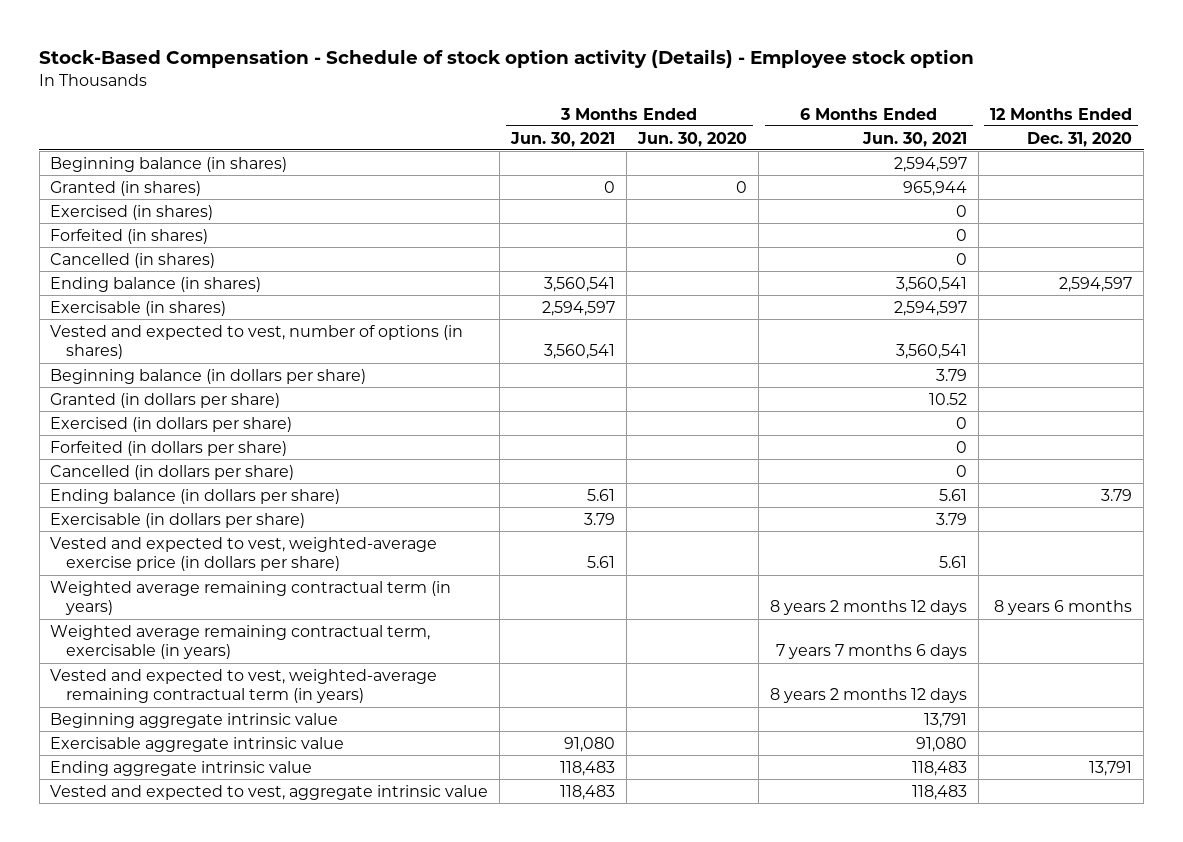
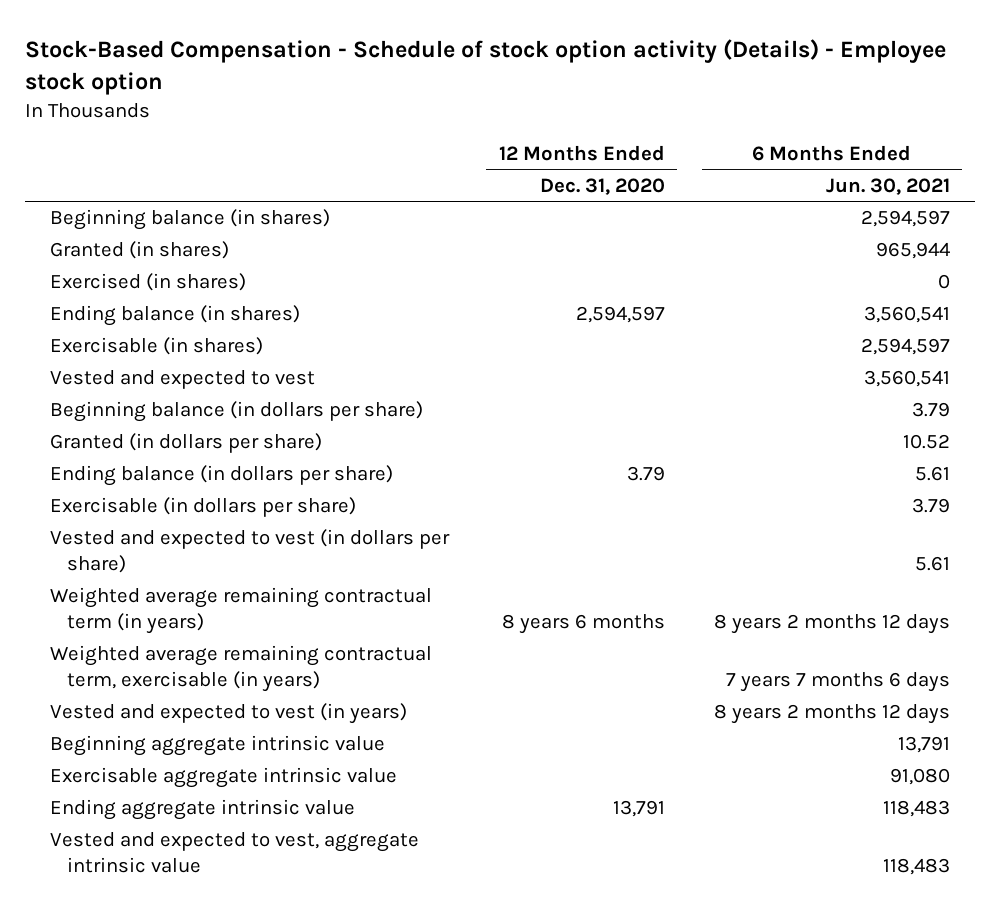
- | 3 Months Ended Jun. 30, 2021 | 3 Months Ended Jun. 30, 2020 | 6 Months Ended Jun. 30, 2021 | 12 Months Ended Dec. 31, 2020
+ | 12 Months Ended Dec. 31, 2020 | 6 Months Ended Jun. 30, 2021
- Forfeited (in shares) | | | 0 |
- Cancelled (in shares) | | | 0 |
- Vested and expected to vest, number of options (in shares) | 3,560,541 | | 3,560,541 |
+ Vested and expected to vest | | 3,560,541
- Exercised (in dollars per share) | | | 0 |
- Forfeited (in dollars per share) | | | 0 |
- Cancelled (in dollars per share) | | | 0 |
- Vested and expected to vest, weighted-average exercise price (in dollars per share) | 5.61 | | 5.61 |
+ Vested and expected to vest (in dollars per share) | | 5.61
- Vested and expected to vest, weighted-average remaining contractual term (in years) | | | 8 years 2 months 12 days |
+ Vested and expected to vest (in years) | | 8 years 2 months 12 days

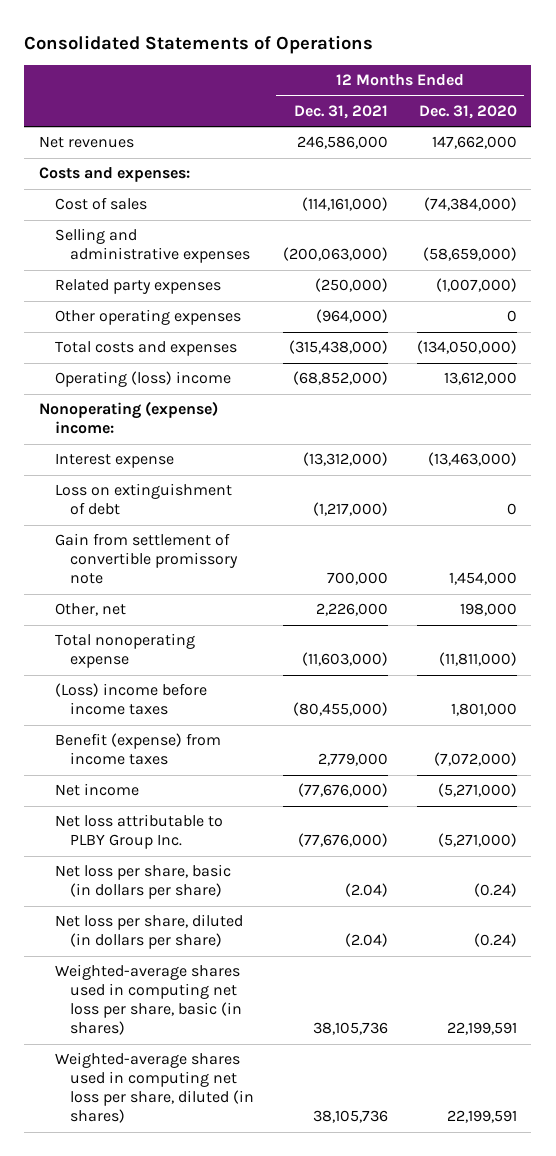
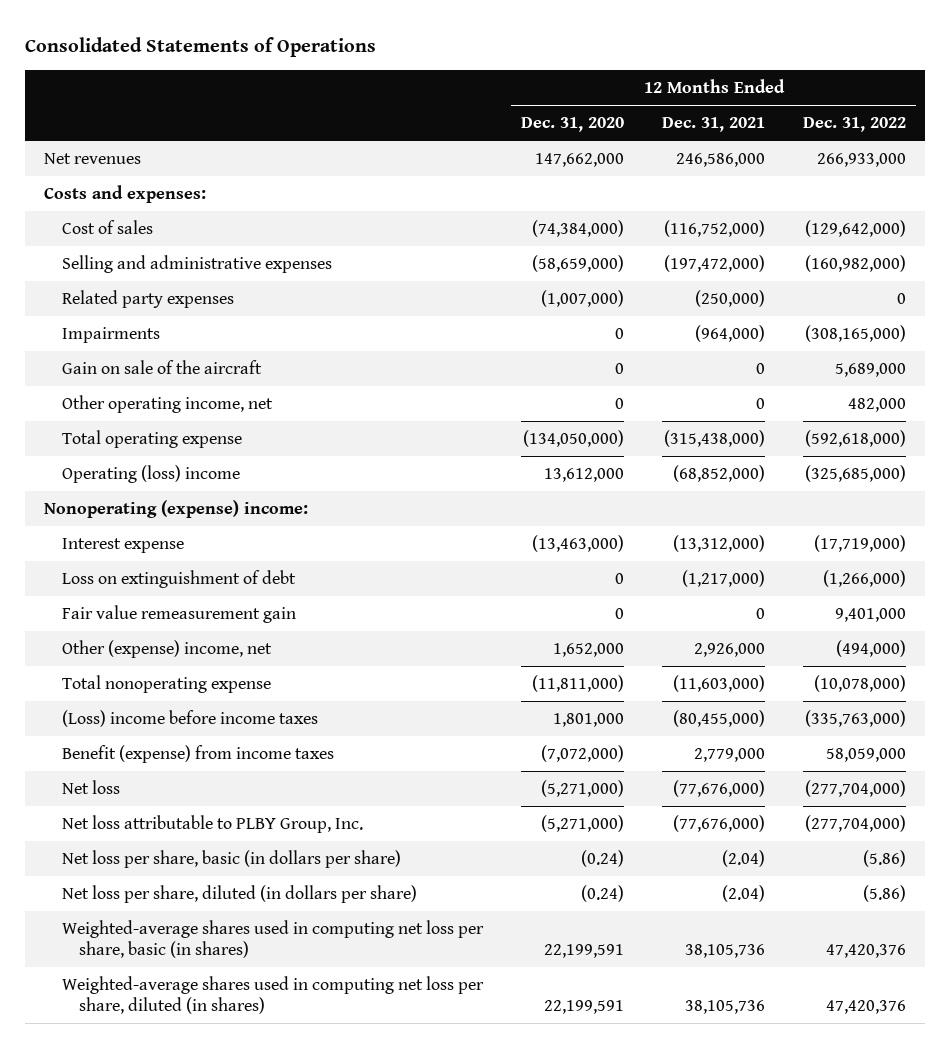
- | 12 Months Ended Dec. 31, 2021 | 12 Months Ended Dec. 31, 2020
+ | 12 Months Ended Dec. 31, 2020 | 12 Months Ended Dec. 31, 2021 | 12 Months Ended Dec. 31, 2022
- Cost of sales | (114,161,000) | (74,384,000)
- Selling and administrative expenses | (200,063,000) | (58,659,000)
+ Cost of sales | (74,384,000) | (116,752,000) | (129,642,000)
+ Selling and administrative expenses | (58,659,000) | (197,472,000) | (160,982,000)
- Other operating expenses | (964,000) | 0
- Total costs and expenses | (315,438,000) | (134,050,000)
+ Impairments | 0 | (964,000) | (308,165,000)
+ Gain on sale of the aircraft | 0 | 0 | 5,689,000
+ Other operating income, net | 0 | 0 | 482,000
+ Total operating expense | (134,050,000) | (315,438,000) | (592,618,000)
- Gain from settlement of convertible promissory note | 700,000 | 1,454,000
- Other, net | 2,226,000 | 198,000
+ Fair value remeasurement gain | 0 | 0 | 9,401,000
+ Other (expense) income, net | 1,652,000 | 2,926,000 | (494,000)
- Net income | (77,676,000) | (5,271,000)
- Net loss attributable to PLBY Group Inc. | (77,676,000) | (5,271,000)
+ Net loss | (5,271,000) | (77,676,000) | (277,704,000)
+ Net loss attributable to PLBY Group, Inc. | (5,271,000) | (77,676,000) | (277,704,000)

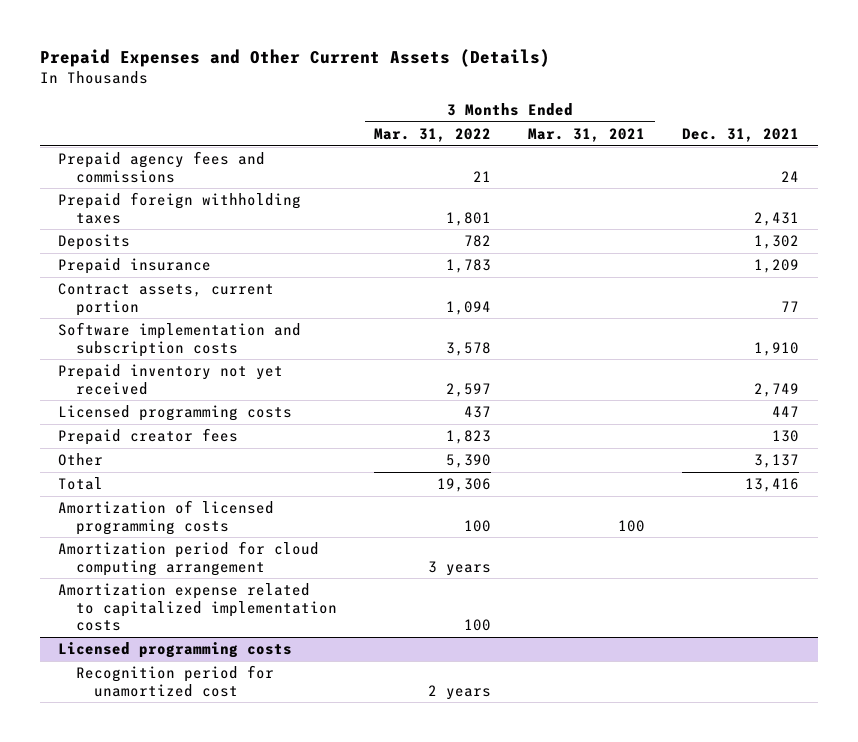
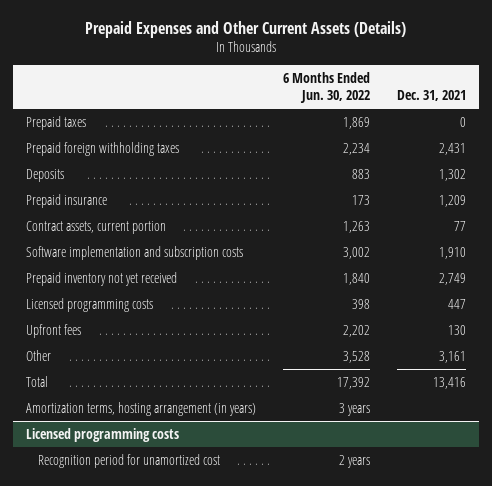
- | 3 Months Ended Mar. 31, 2022 | 3 Months Ended Mar. 31, 2021 | Dec. 31, 2021
+ | 6 Months Ended Jun. 30, 2022 | Dec. 31, 2021
- Prepaid agency fees and commissions | 21 | | 24
+ Prepaid taxes | 1,869 | 0
- Prepaid creator fees | 1,823 | | 130
- Other | 5,390 | | 3,137
+ Upfront fees | 2,202 | 130
+ Other | 3,528 | 3,161
- Amortization of licensed programming costs | 100 | 100 |
- Amortization period for cloud computing arrangement | 3 years | |
- Amortization expense related to capitalized implementation costs | 100 | |
+ Amortization terms, hosting arrangement (in years) | 3 years |

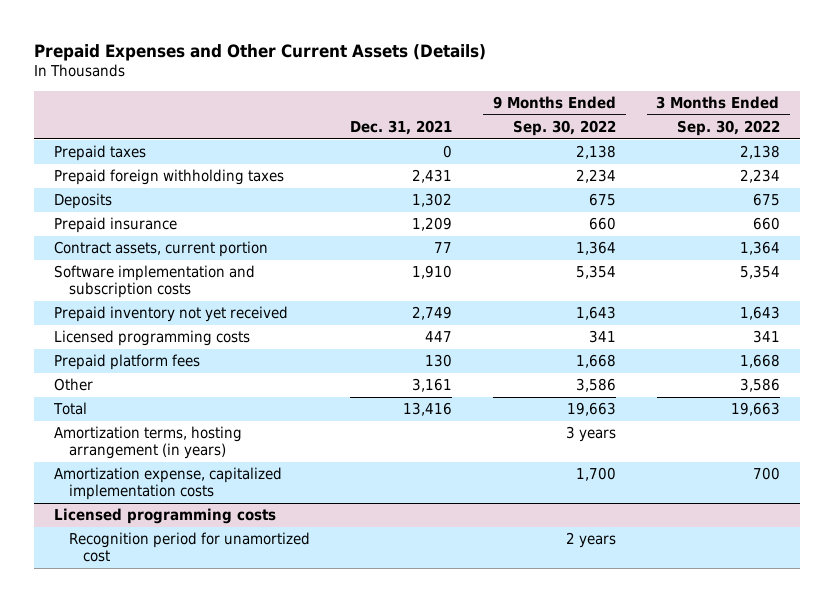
- | 6 Months Ended Jun. 30, 2022 | Dec. 31, 2021
+ | Dec. 31, 2021 | 9 Months Ended Sep. 30, 2022 | 3 Months Ended Sep. 30, 2022
- Upfront fees | 2,202 | 130
+ Prepaid platform fees | 130 | 1,668 | 1,668
+ Amortization expense, capitalized implementation costs | | 1,700 | 700

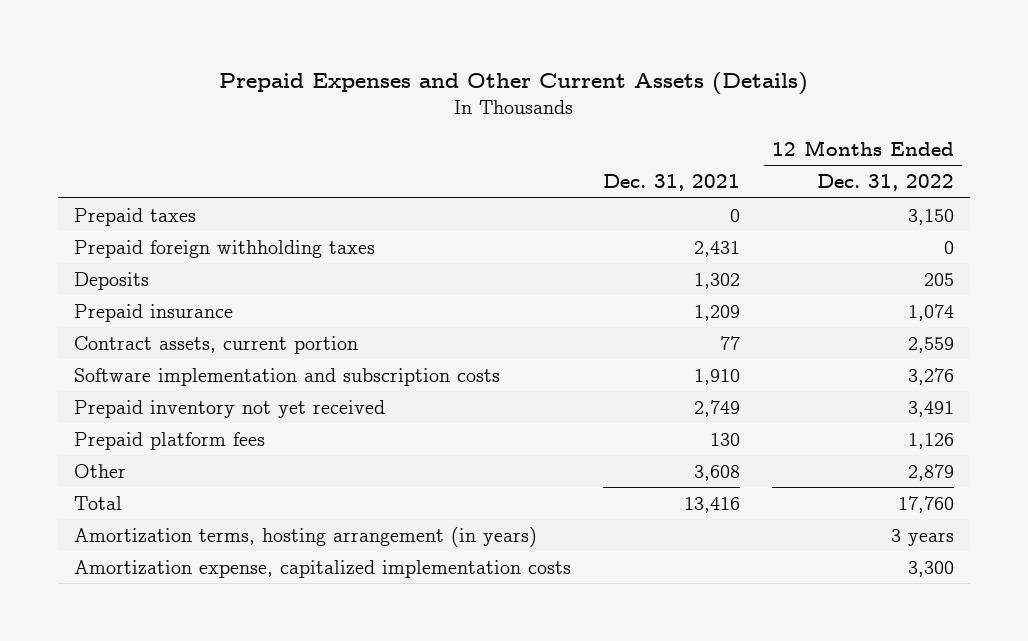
- | Dec. 31, 2021 | 9 Months Ended Sep. 30, 2022 | 3 Months Ended Sep. 30, 2022
+ | Dec. 31, 2021 | 12 Months Ended Dec. 31, 2022
- Licensed programming costs | 447 | 341 | 341
- Other | 3,161 | 3,586 | 3,586
+ Other | 3,608 | 2,879
- Licensed programming costs
- Recognition period for unamortized cost | | 2 years |

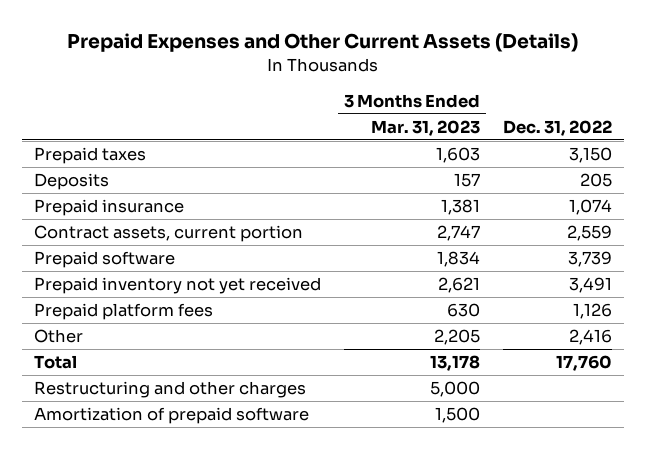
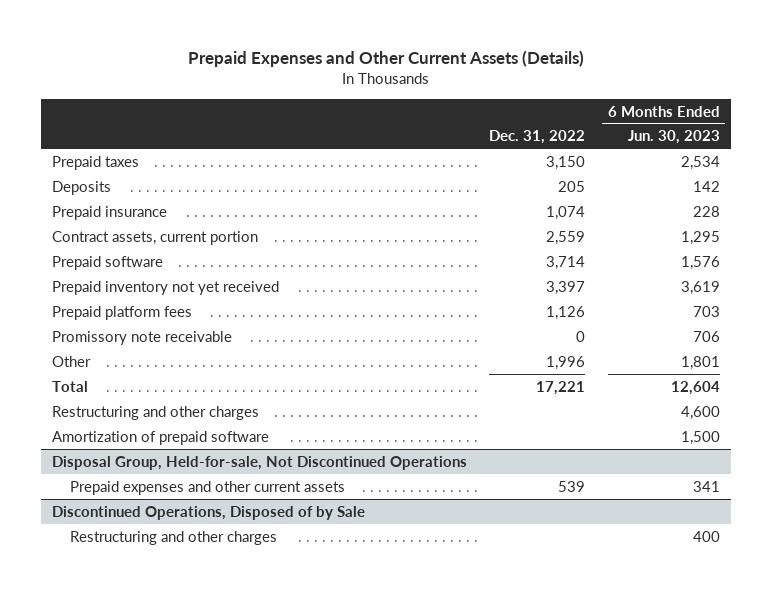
- | 3 Months Ended Mar. 31, 2023 | Dec. 31, 2022
+ | Dec. 31, 2022 | 6 Months Ended Jun. 30, 2023
- Prepaid software | 1,834 | 3,739
- Prepaid inventory not yet received | 2,621 | 3,491
+ Prepaid software | 3,714 | 1,576
+ Prepaid inventory not yet received | 3,397 | 3,619
- Other | 2,205 | 2,416
- Total | 13,178 | 17,760
+ Promissory note receivable | 0 | 706
+ Other | 1,996 | 1,801
+ Total | 17,221 | 12,604
+ Disposal Group, Held-for-sale, Not Discontinued Operations
+ Prepaid expenses and other current assets | 539 | 341
+ Discontinued Operations, Disposed of by Sale
+ Restructuring and other charges | | 400

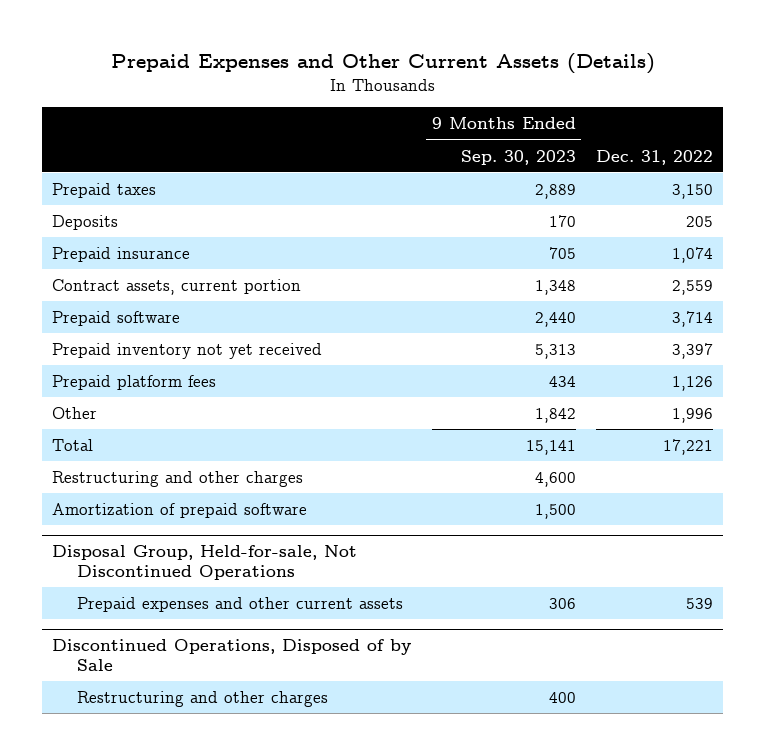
- | Dec. 31, 2022 | 6 Months Ended Jun. 30, 2023
+ | 9 Months Ended Sep. 30, 2023 | Dec. 31, 2022
- Promissory note receivable | 0 | 706

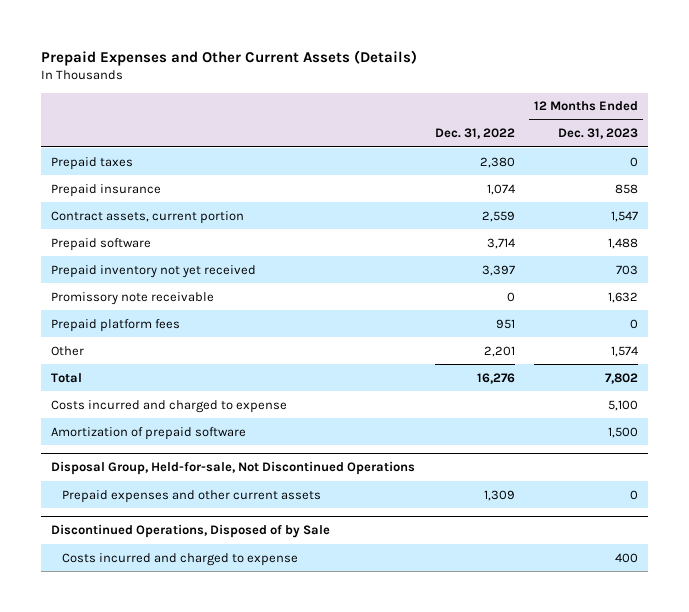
- | 9 Months Ended Sep. 30, 2023 | Dec. 31, 2022
+ | Dec. 31, 2022 | 12 Months Ended Dec. 31, 2023
- Prepaid taxes | 2,889 | 3,150
- Deposits | 170 | 205
+ Prepaid taxes | 2,380 | 0
- Prepaid platform fees | 434 | 1,126
- Other | 1,842 | 1,996
- Total | 15,141 | 17,221
- Restructuring and other charges | 4,600 |
+ Promissory note receivable | 0 | 1,632
+ Prepaid platform fees | 951 | 0
+ Other | 2,201 | 1,574
+ Total | 16,276 | 7,802
+ Costs incurred and charged to expense | | 5,100
@ Disposal Group, Held-for-sale, Not Discontinued Operations
- Prepaid expenses and other current assets | 306 | 539
+ Prepaid expenses and other current assets | 1,309 | 0
@ Discontinued Operations, Disposed of by Sale
- Restructuring and other charges | 400 |
+ Costs incurred and charged to expense | | 400

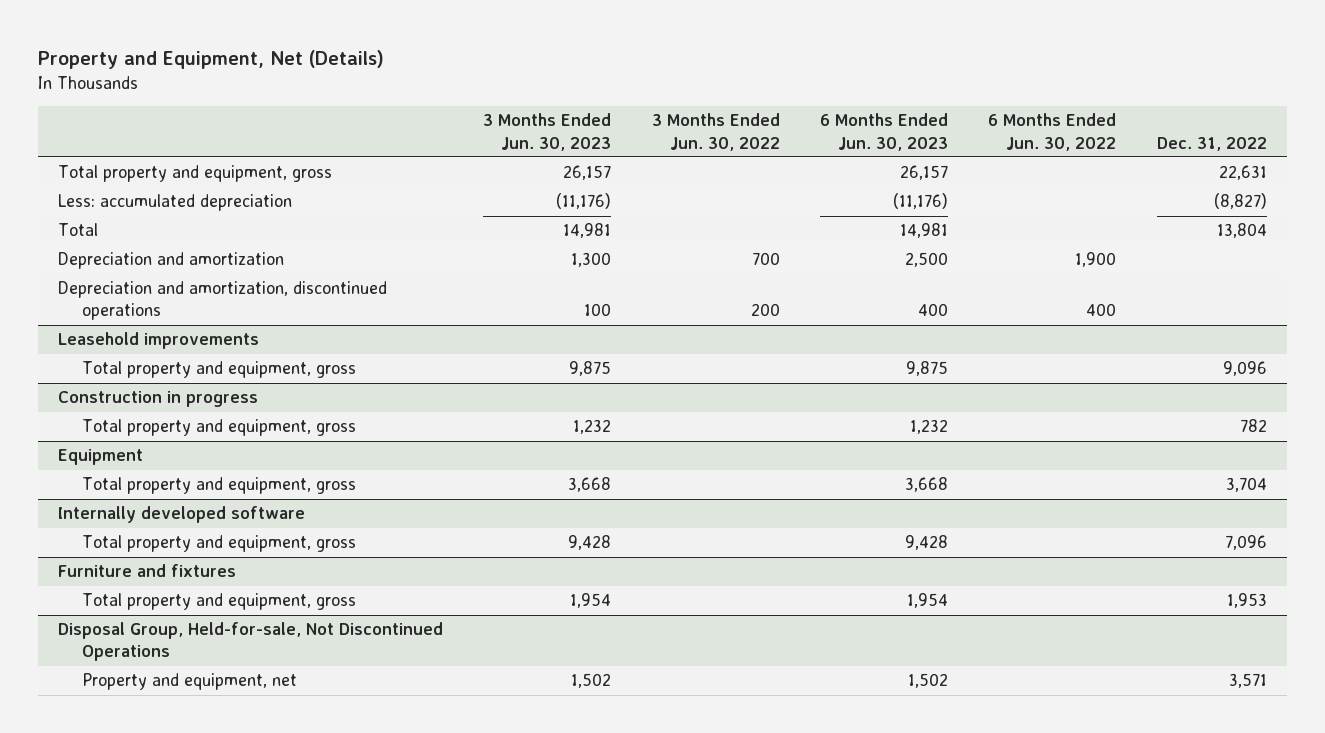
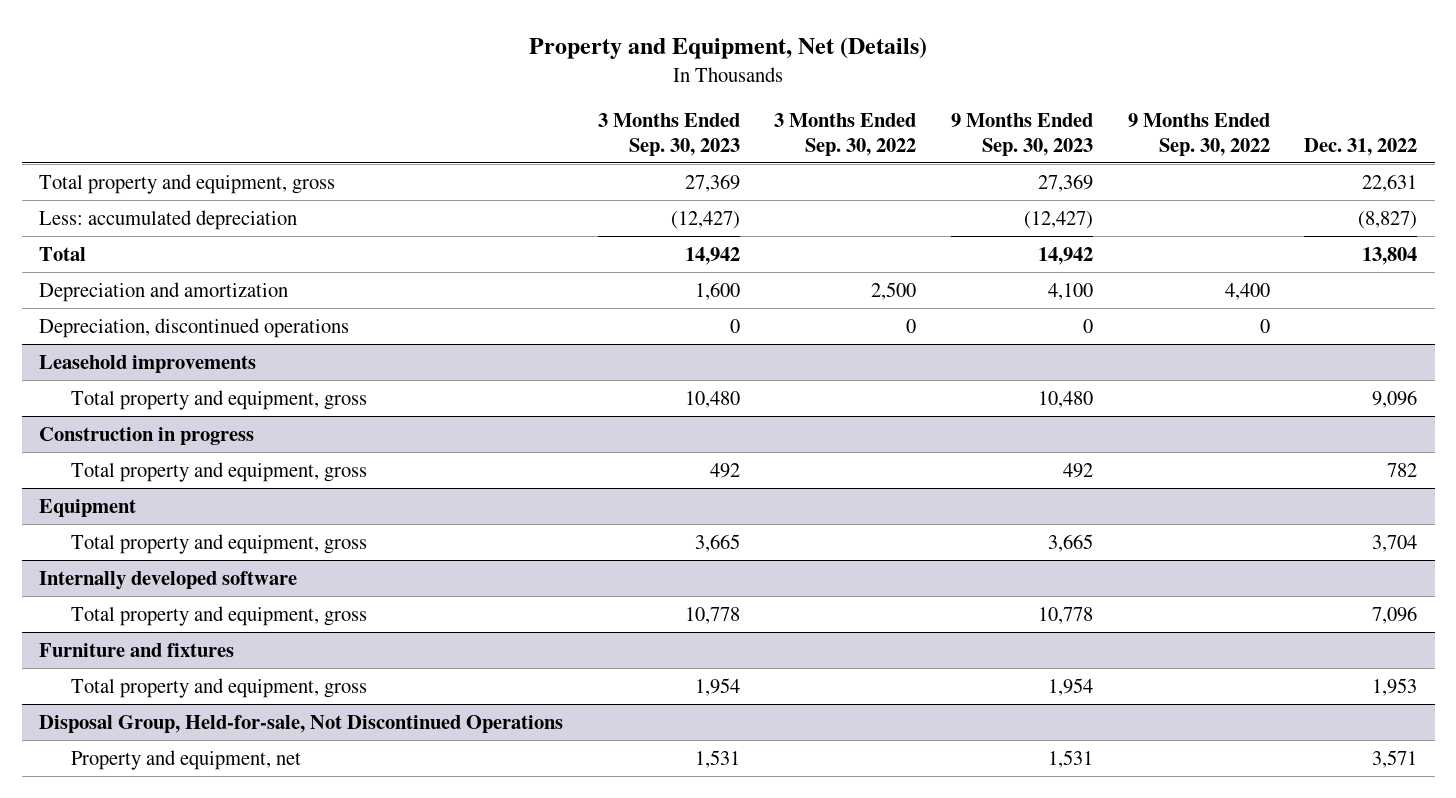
- | 3 Months Ended Jun. 30, 2023 | 3 Months Ended Jun. 30, 2022 | 6 Months Ended Jun. 30, 2023 | 6 Months Ended Jun. 30, 2022 | Dec. 31, 2022
+ | 3 Months Ended Sep. 30, 2023 | 3 Months Ended Sep. 30, 2022 | 9 Months Ended Sep. 30, 2023 | 9 Months Ended Sep. 30, 2022 | Dec. 31, 2022
- Depreciation and amortization, discontinued operations | 100 | 200 | 400 | 400 |
+ Depreciation, discontinued operations | 0 | 0 | 0 | 0 |

